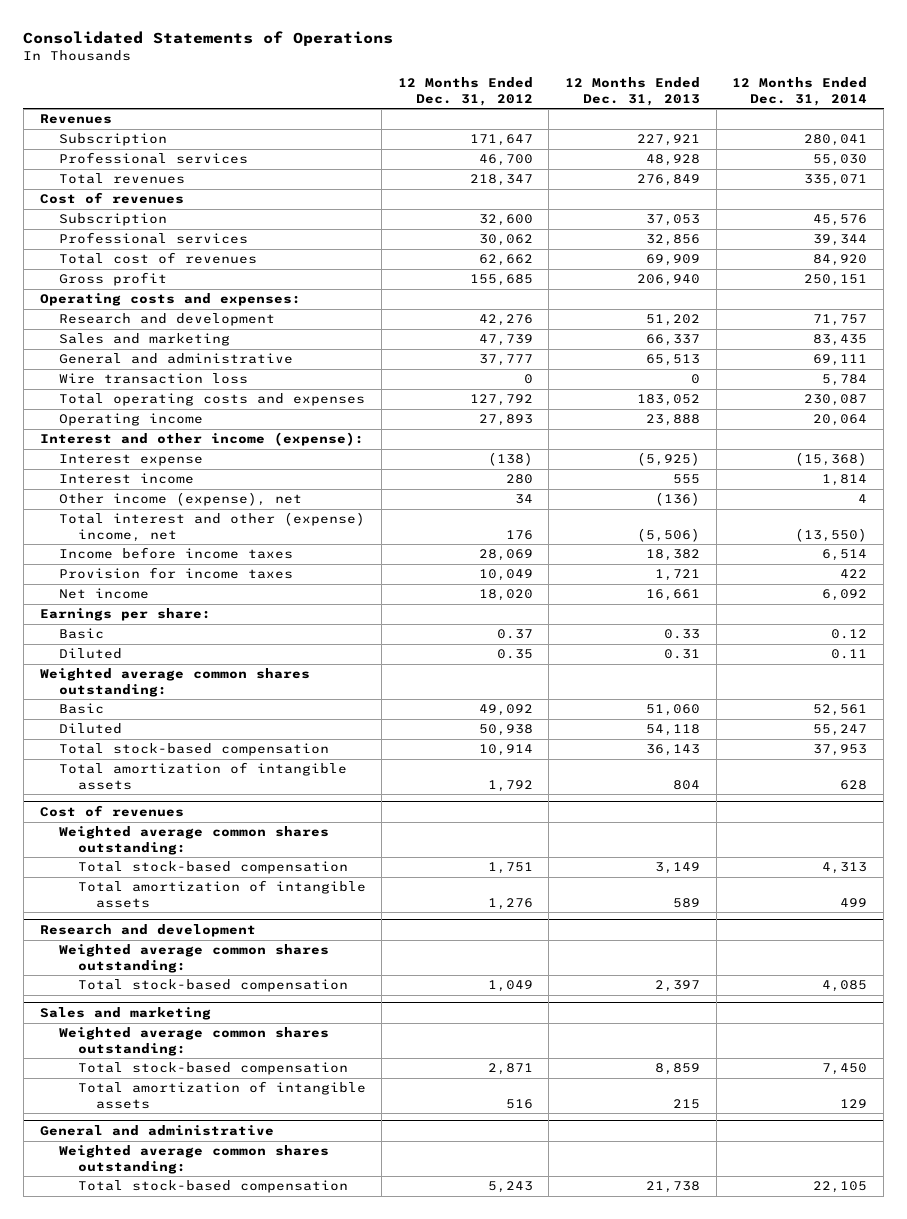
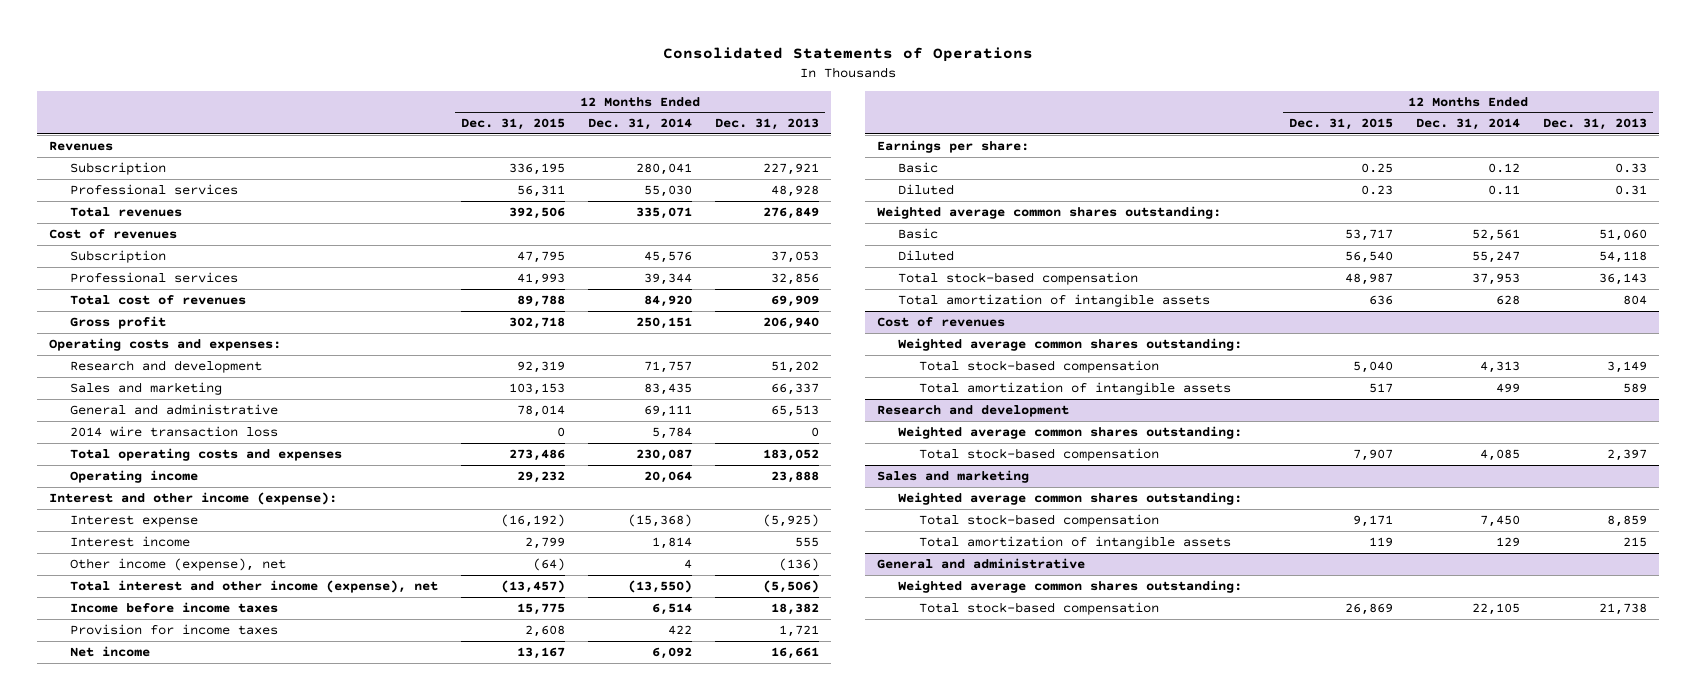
- | 12 Months Ended Dec. 31, 2012 | 12 Months Ended Dec. 31, 2013 | 12 Months Ended Dec. 31, 2014
+ | 12 Months Ended Dec. 31, 2015 | 12 Months Ended Dec. 31, 2014 | 12 Months Ended Dec. 31, 2013
- Wire transaction loss | 0 | 0 | 5,784
+ 2014 wire transaction loss | 0 | 5,784 | 0
- Total interest and other (expense) income, net | 176 | (5,506) | (13,550)
+ Total interest and other income (expense), net | (13,457) | (13,550) | (5,506)

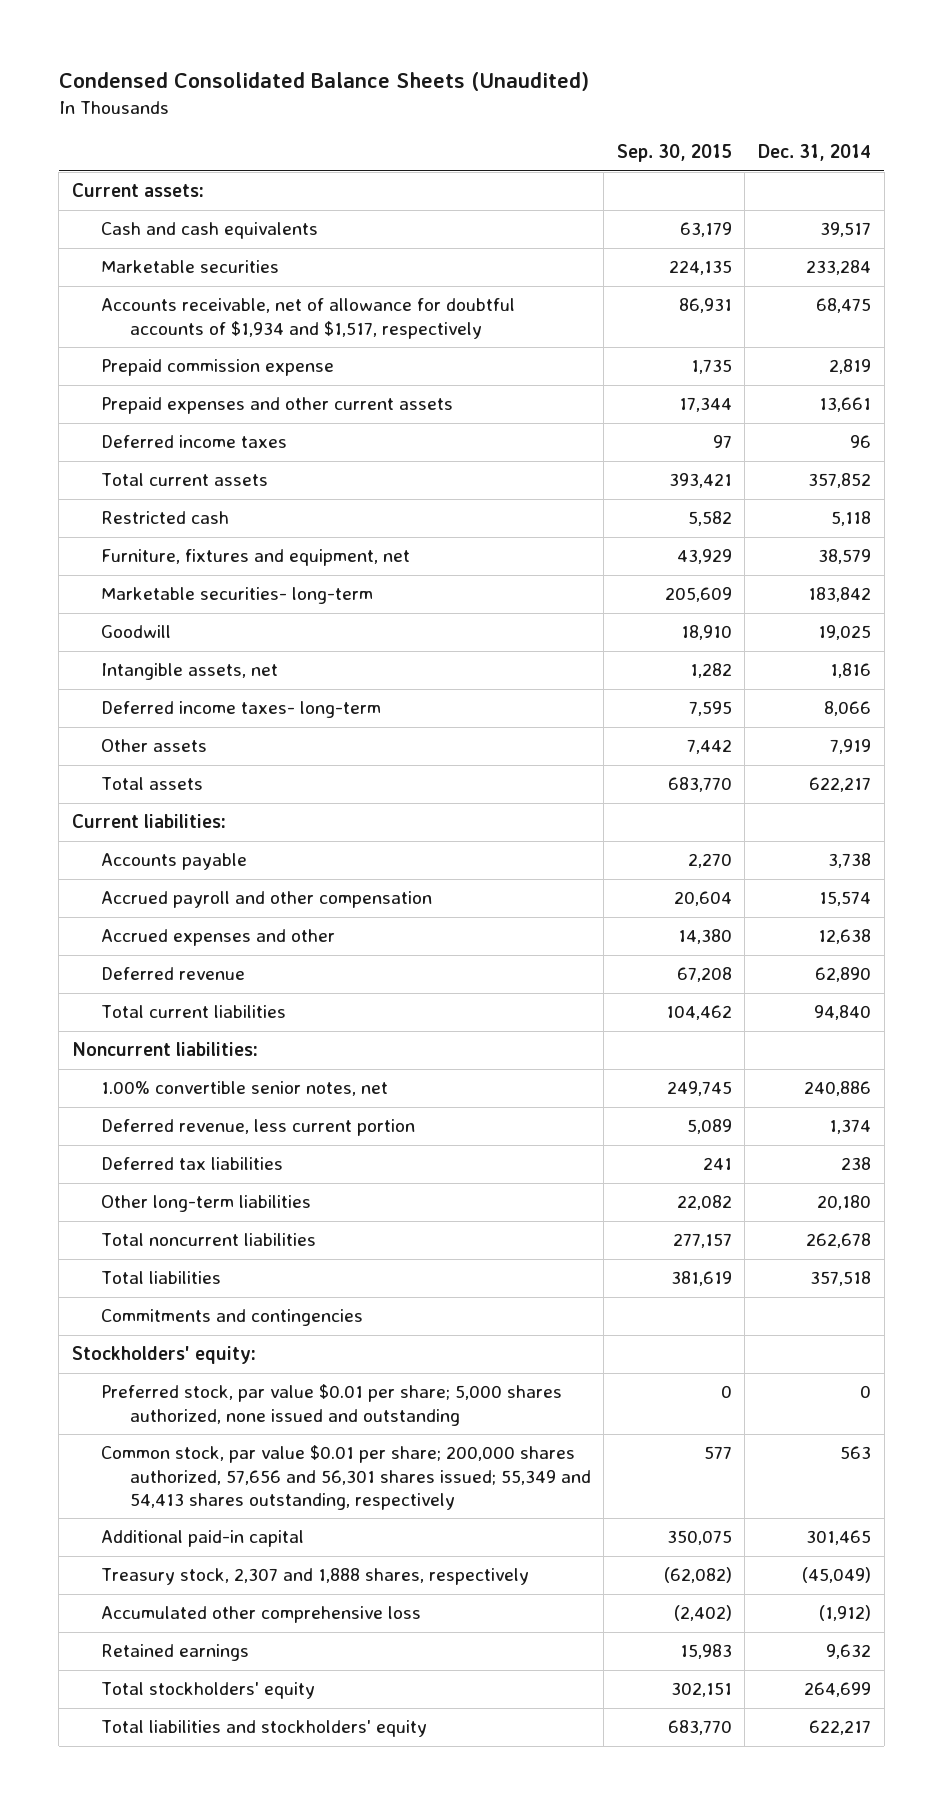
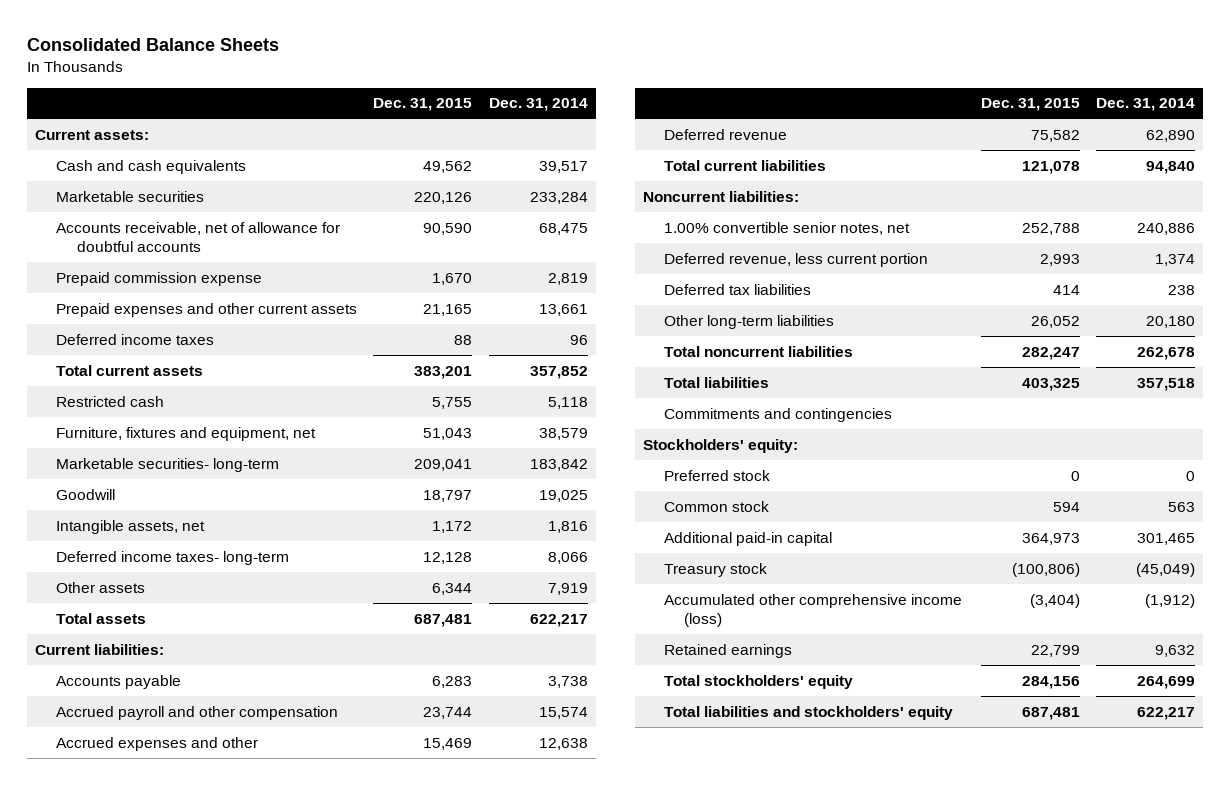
- Condensed Consolidated Balance Sheets (Unaudited)
+ Consolidated Balance Sheets
- | Sep. 30, 2015 | Dec. 31, 2014
+ | Dec. 31, 2015 | Dec. 31, 2014
- Accounts receivable, net of allowance for doubtful accounts of $1,934 and $1,517, respectively | 86,931 | 68,475
+ Accounts receivable, net of allowance for doubtful accounts | 90,590 | 68,475
- Preferred stock, par value $0.01 per share; 5,000 shares authorized, none issued and outstanding | 0 | 0
- Common stock, par value $0.01 per share; 200,000 shares authorized, 57,656 and 56,301 shares issued; 55,349 and 54,413 shares outstanding, respectively | 577 | 563
+ Preferred stock | 0 | 0
+ Common stock | 594 | 563
- Treasury stock, 2,307 and 1,888 shares, respectively | (62,082) | (45,049)
- Accumulated other comprehensive loss | (2,402) | (1,912)
+ Treasury stock | (100,806) | (45,049)
+ Accumulated other comprehensive income (loss) | (3,404) | (1,912)

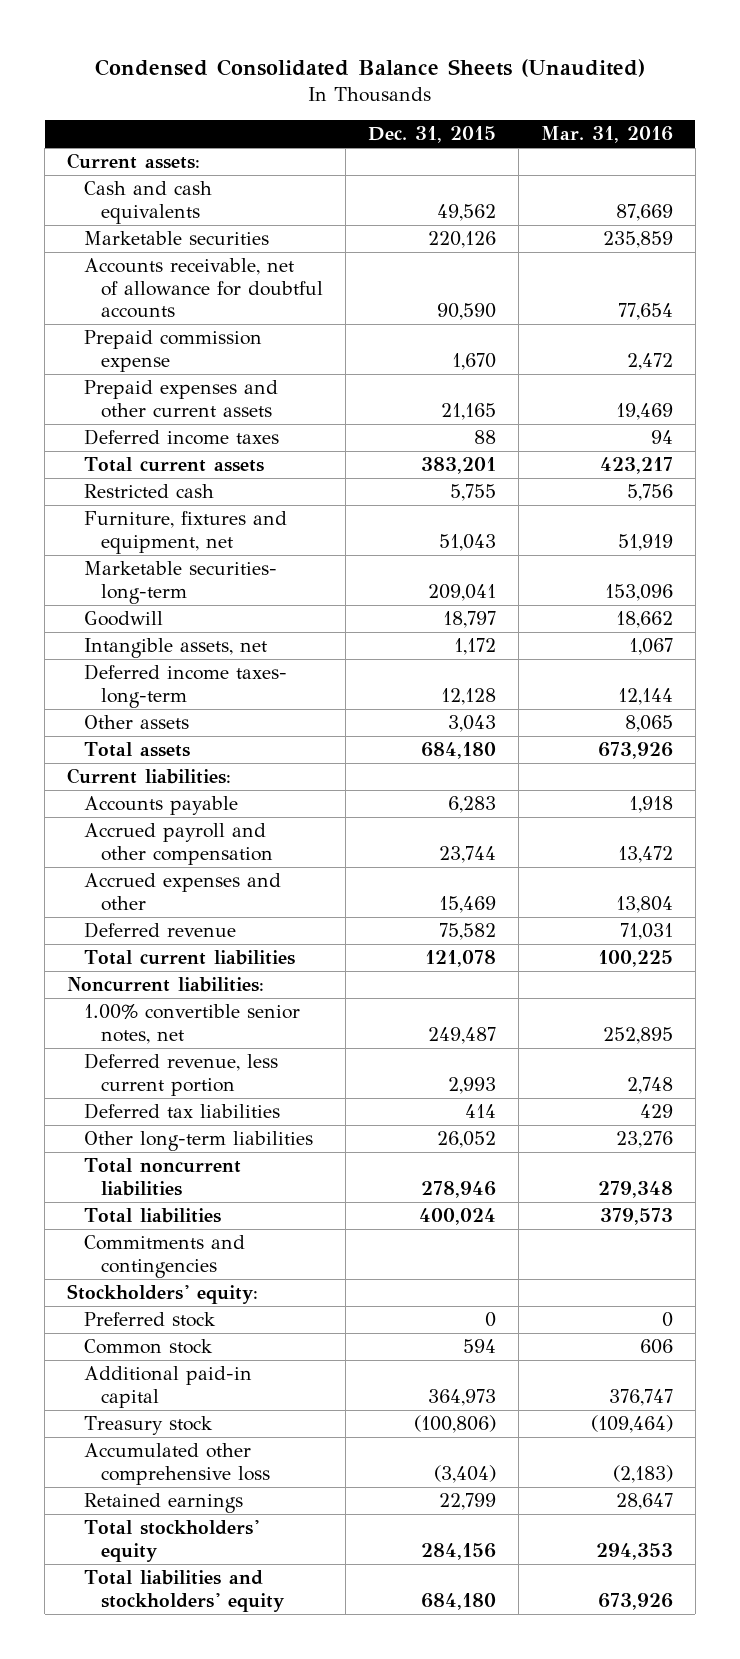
- Consolidated Balance Sheets
+ Condensed Consolidated Balance Sheets (Unaudited)
- | Dec. 31, 2015 | Dec. 31, 2014
+ | Dec. 31, 2015 | Mar. 31, 2016
- Other assets | 6,344 | 7,919
- Total assets | 687,481 | 622,217
+ Other assets | 3,043 | 8,065
+ Total assets | 684,180 | 673,926
- 1.00% convertible senior notes, net | 252,788 | 240,886
+ 1.00% convertible senior notes, net | 249,487 | 252,895
- Total noncurrent liabilities | 282,247 | 262,678
- Total liabilities | 403,325 | 357,518
+ Total noncurrent liabilities | 278,946 | 279,348
+ Total liabilities | 400,024 | 379,573
- Accumulated other comprehensive income (loss) | (3,404) | (1,912)
+ Accumulated other comprehensive loss | (3,404) | (2,183)
- Total liabilities and stockholders' equity | 687,481 | 622,217
+ Total liabilities and stockholders' equity | 684,180 | 673,926

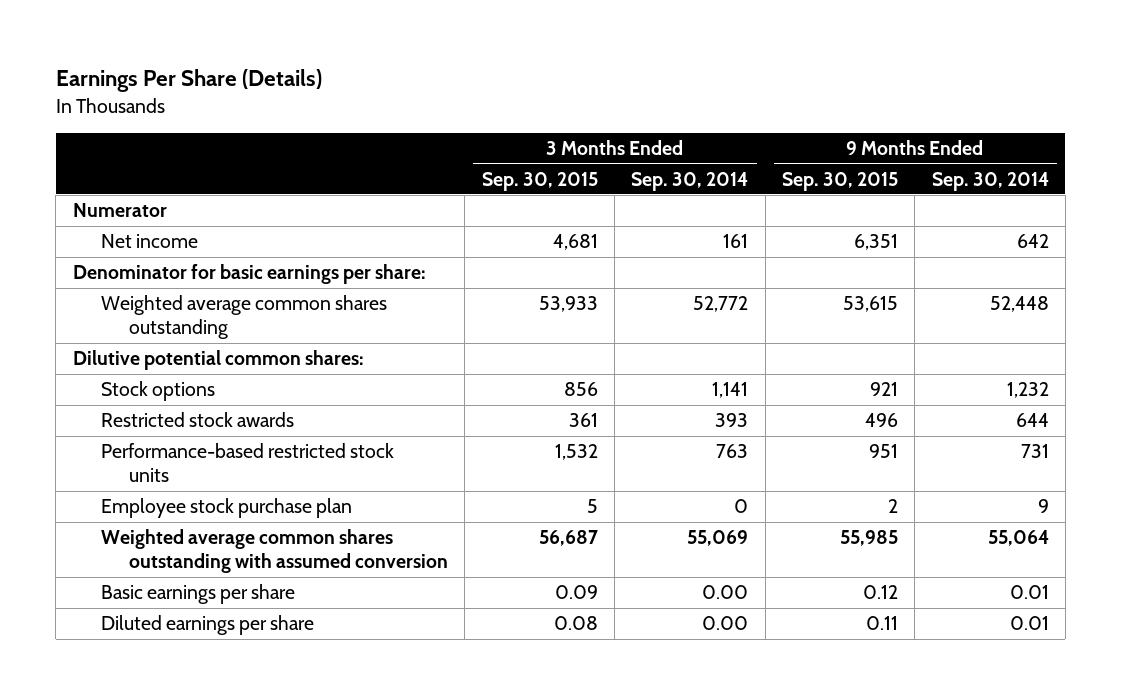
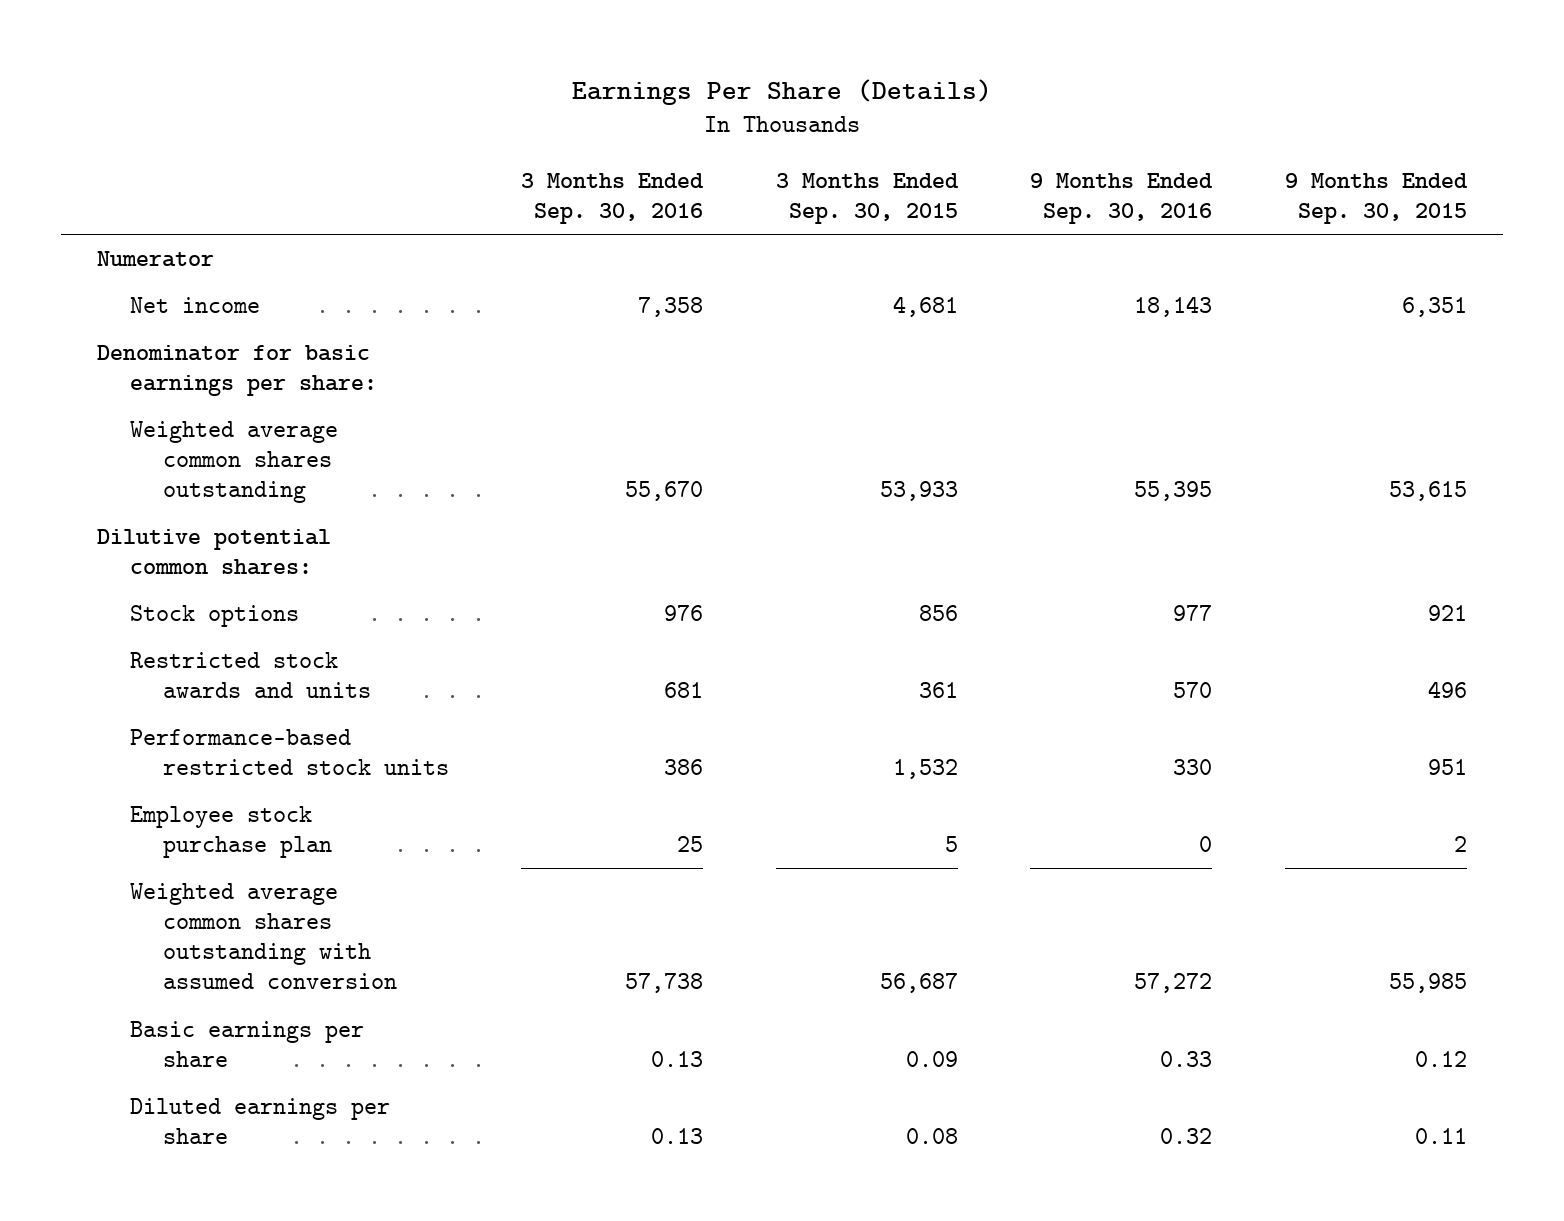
- | 3 Months Ended Sep. 30, 2015 | 3 Months Ended Sep. 30, 2014 | 9 Months Ended Sep. 30, 2015 | 9 Months Ended Sep. 30, 2014
+ | 3 Months Ended Sep. 30, 2016 | 3 Months Ended Sep. 30, 2015 | 9 Months Ended Sep. 30, 2016 | 9 Months Ended Sep. 30, 2015
- Restricted stock awards | 361 | 393 | 496 | 644
+ Restricted stock awards and units | 681 | 361 | 570 | 496

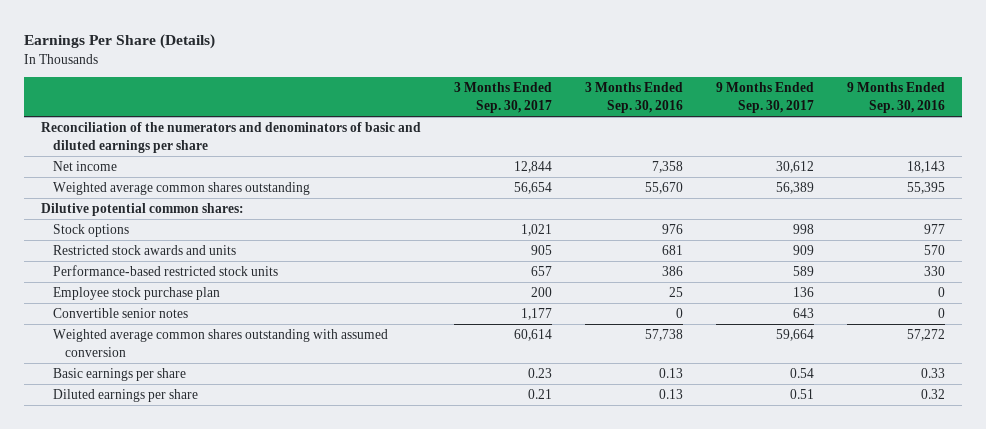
- | 3 Months Ended Sep. 30, 2016 | 3 Months Ended Sep. 30, 2015 | 9 Months Ended Sep. 30, 2016 | 9 Months Ended Sep. 30, 2015
+ | 3 Months Ended Sep. 30, 2017 | 3 Months Ended Sep. 30, 2016 | 9 Months Ended Sep. 30, 2017 | 9 Months Ended Sep. 30, 2016
- Numerator
+ Reconciliation of the numerators and denominators of basic and diluted earnings per share
- Denominator for basic earnings per share:
+ Convertible senior notes | 1,177 | 0 | 643 | 0

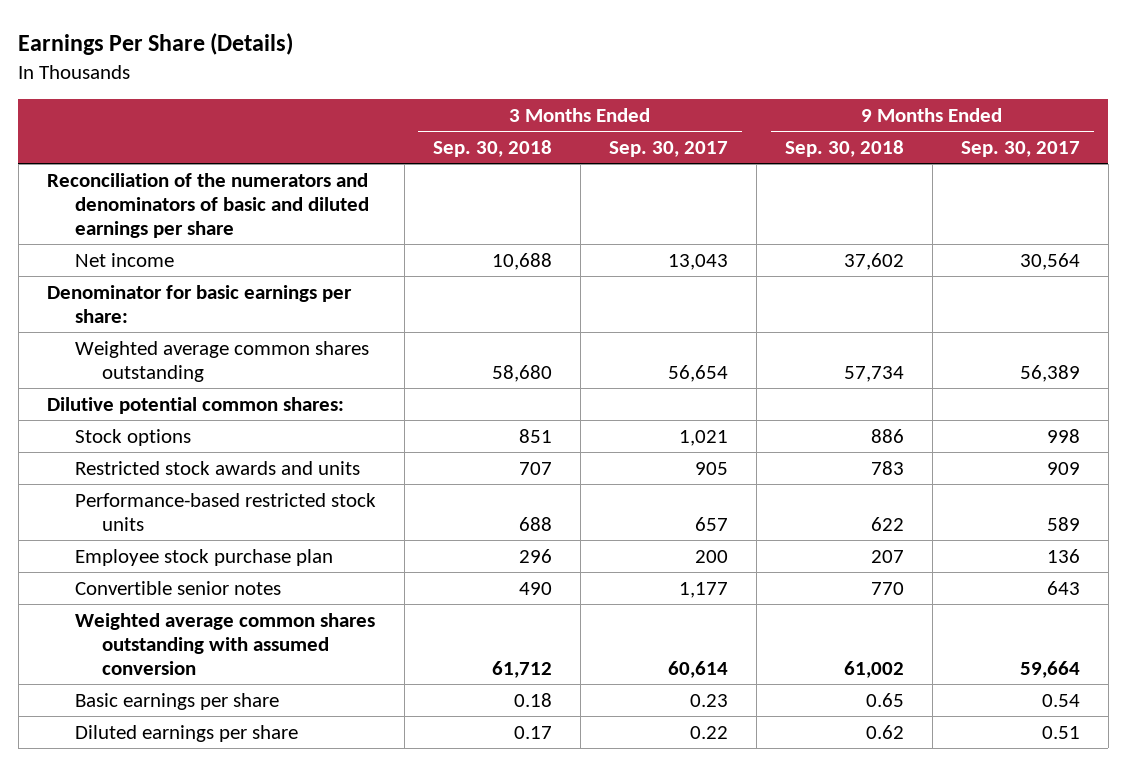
- | 3 Months Ended Sep. 30, 2017 | 3 Months Ended Sep. 30, 2016 | 9 Months Ended Sep. 30, 2017 | 9 Months Ended Sep. 30, 2016
+ | 3 Months Ended Sep. 30, 2018 | 3 Months Ended Sep. 30, 2017 | 9 Months Ended Sep. 30, 2018 | 9 Months Ended Sep. 30, 2017
- Net income | 12,844 | 7,358 | 30,612 | 18,143
+ Net income | 10,688 | 13,043 | 37,602 | 30,564
+ Denominator for basic earnings per share:
- Diluted earnings per share | 0.21 | 0.13 | 0.51 | 0.32
+ Diluted earnings per share | 0.17 | 0.22 | 0.62 | 0.51

